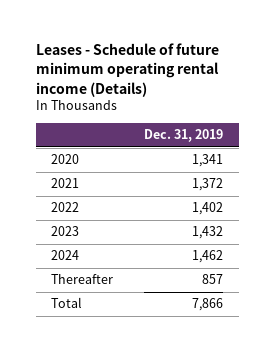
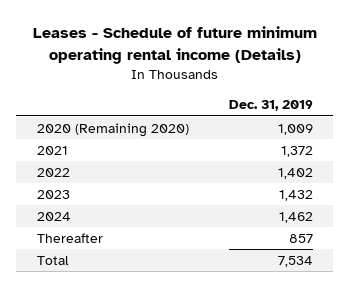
- 2020 | 1,341
+ 2020 (Remaining 2020) | 1,009
- Total | 7,866
+ Total | 7,534

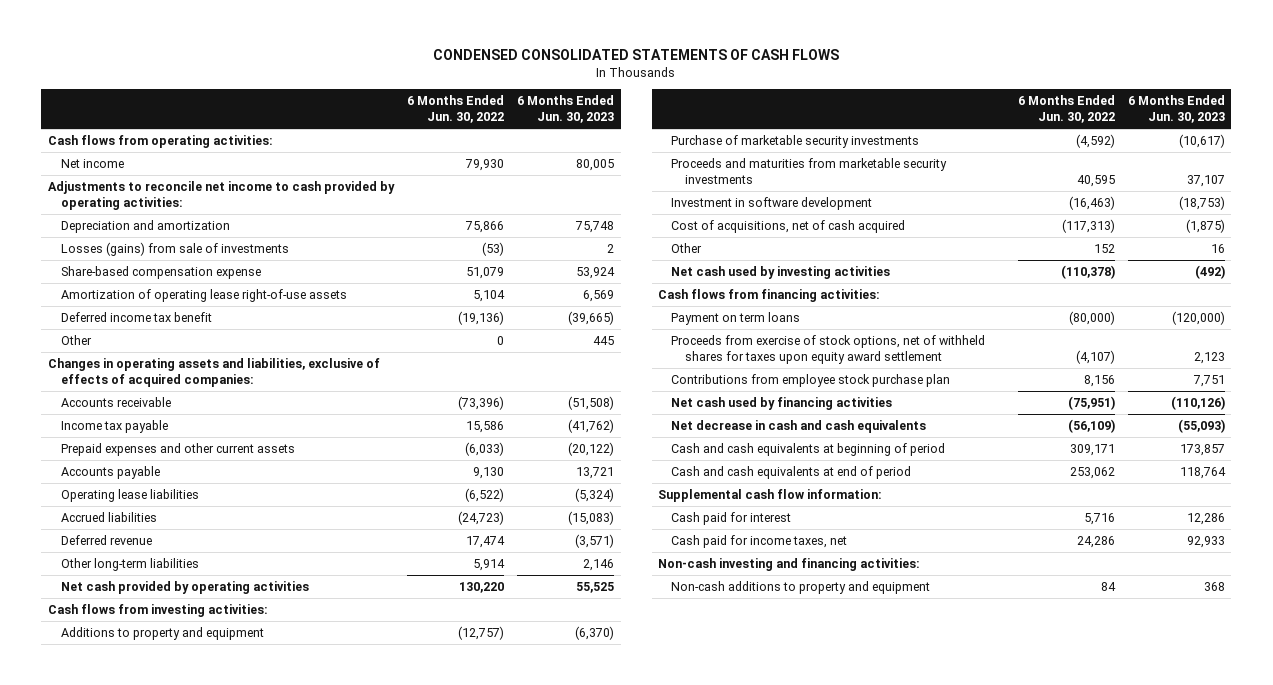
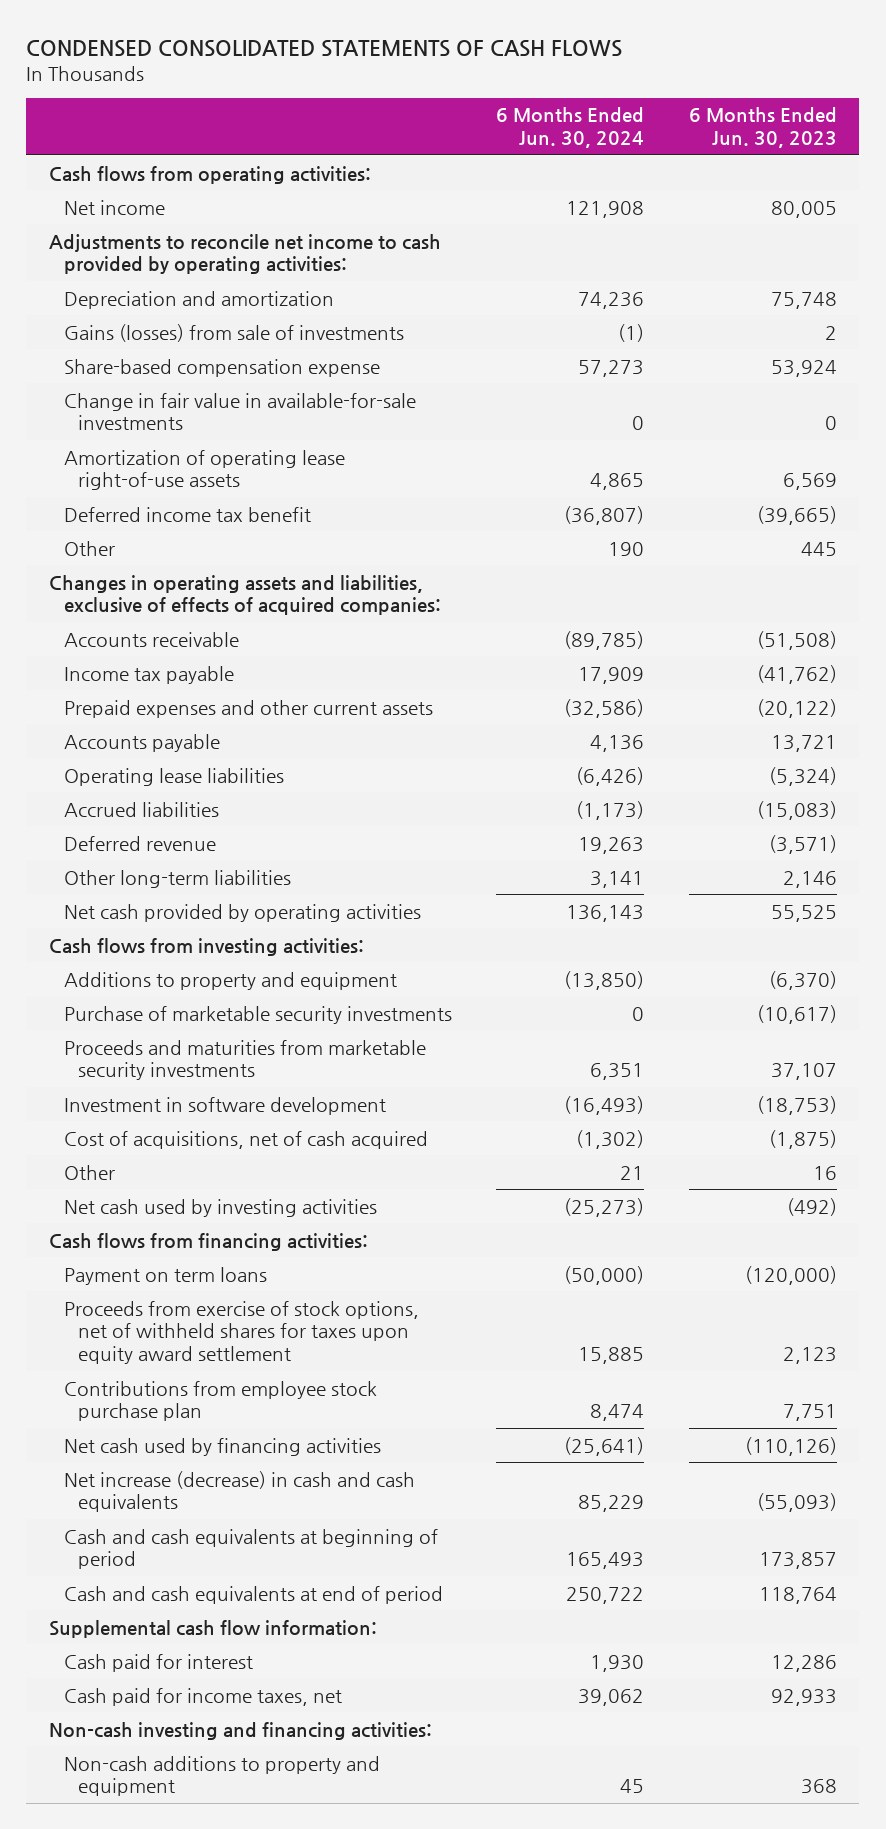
- | 6 Months Ended Jun. 30, 2022 | 6 Months Ended Jun. 30, 2023
+ | 6 Months Ended Jun. 30, 2024 | 6 Months Ended Jun. 30, 2023
- Losses (gains) from sale of investments | (53) | 2
+ Gains (losses) from sale of investments | (1) | 2
+ Change in fair value in available-for-sale investments | 0 | 0
- Net decrease in cash and cash equivalents | (56,109) | (55,093)
+ Net increase (decrease) in cash and cash equivalents | 85,229 | (55,093)

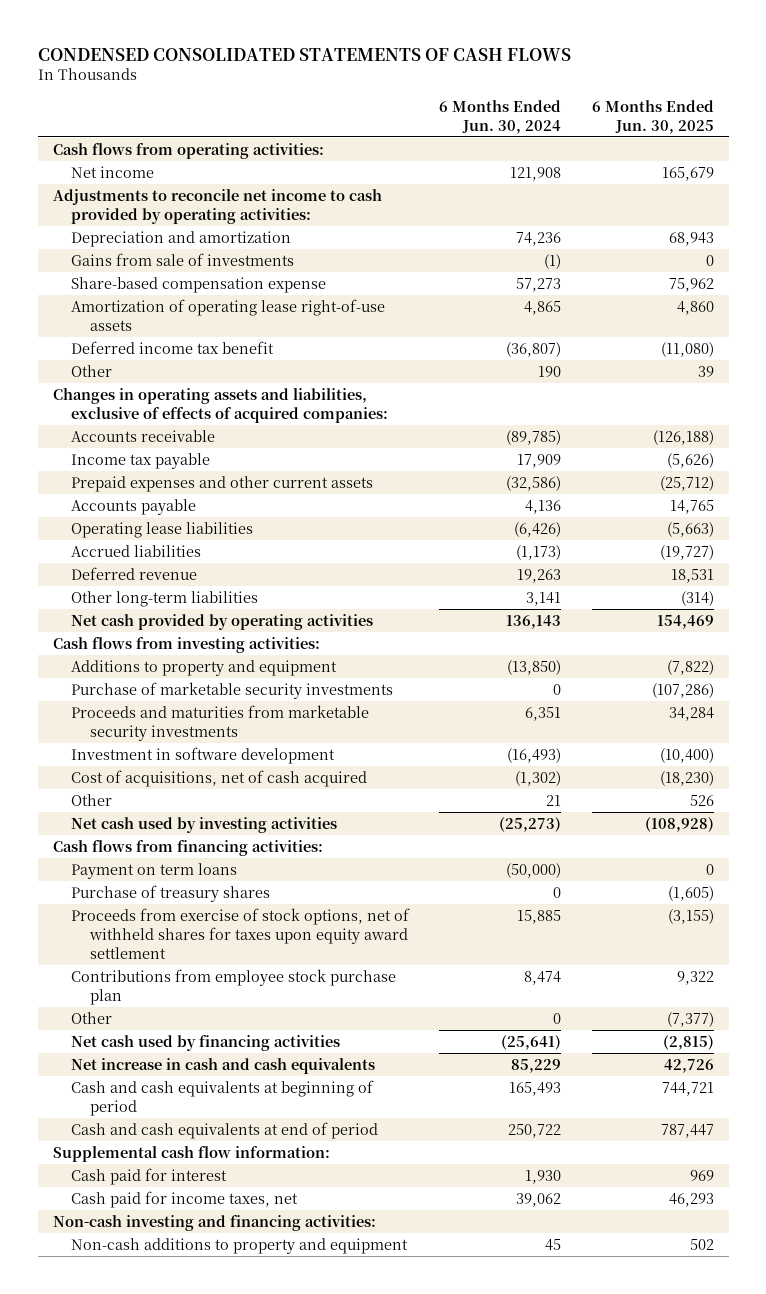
- | 6 Months Ended Jun. 30, 2024 | 6 Months Ended Jun. 30, 2023
+ | 6 Months Ended Jun. 30, 2024 | 6 Months Ended Jun. 30, 2025
- Gains (losses) from sale of investments | (1) | 2
+ Gains from sale of investments | (1) | 0
- Change in fair value in available-for-sale investments | 0 | 0
+ Purchase of treasury shares | 0 | (1,605)
+ Other | 0 | (7,377)
- Net increase (decrease) in cash and cash equivalents | 85,229 | (55,093)
+ Net increase in cash and cash equivalents | 85,229 | 42,726

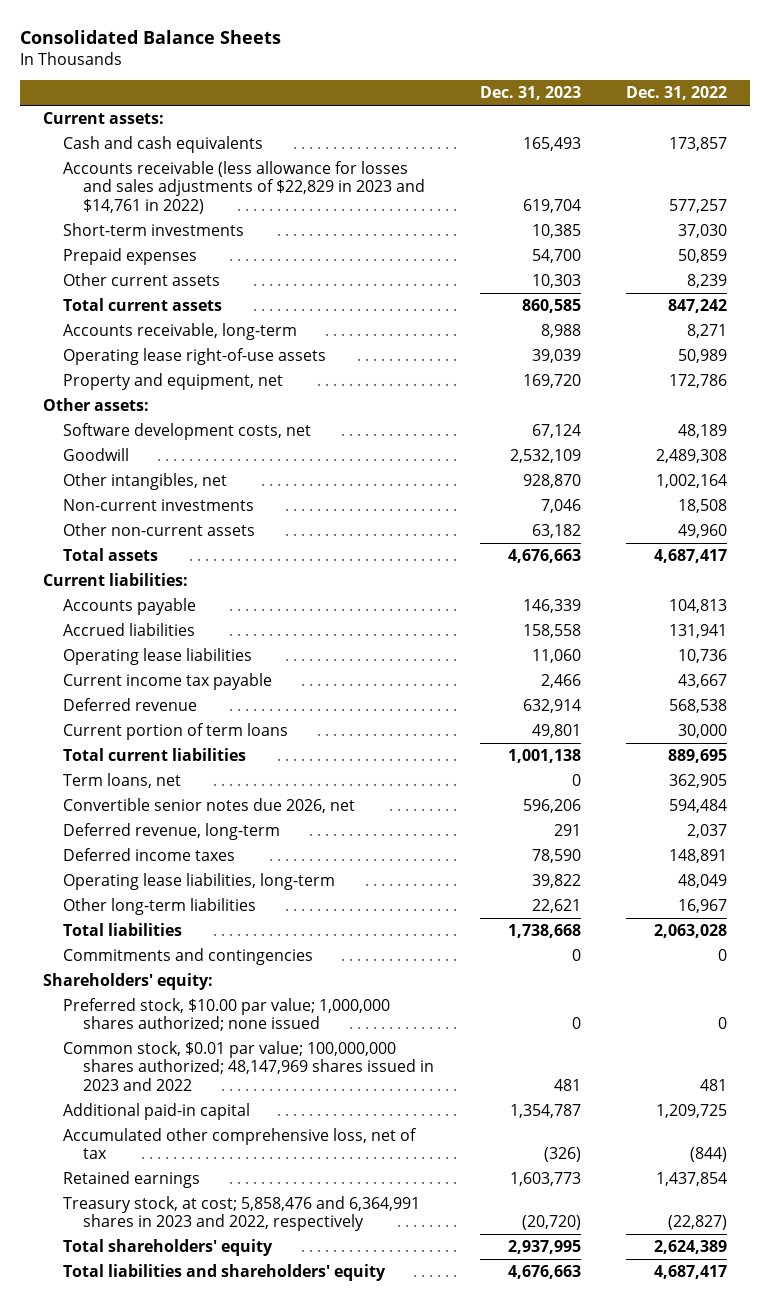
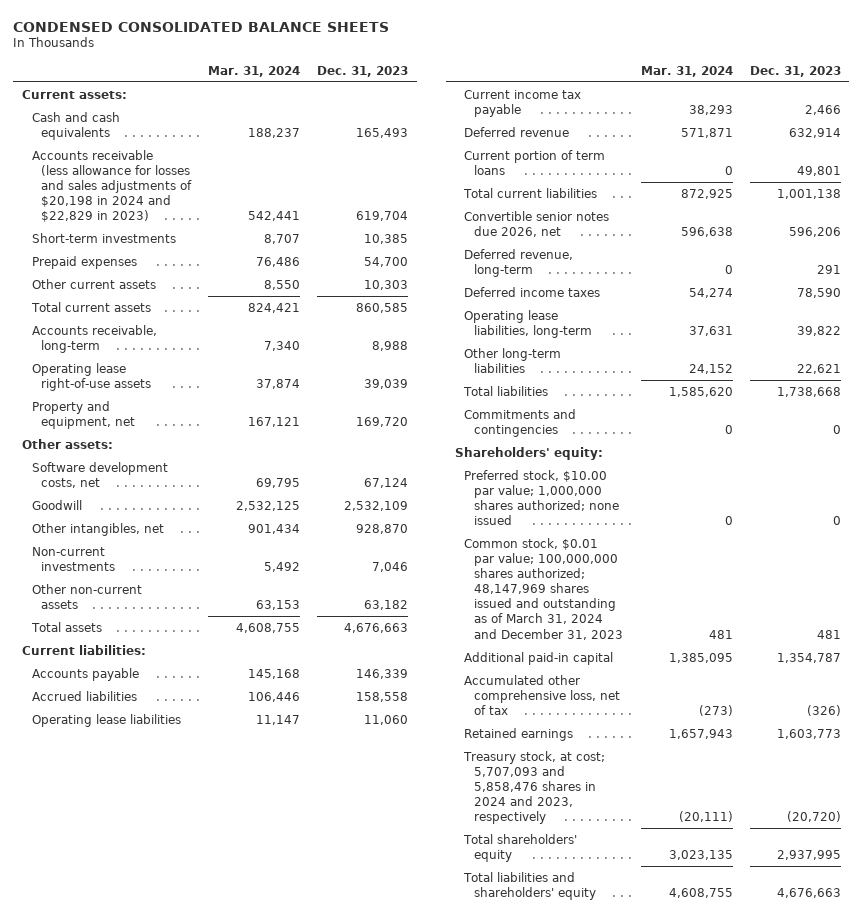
- Consolidated Balance Sheets
+ CONDENSED CONSOLIDATED BALANCE SHEETS
- | Dec. 31, 2023 | Dec. 31, 2022
+ | Mar. 31, 2024 | Dec. 31, 2023
- Accounts receivable (less allowance for losses and sales adjustments of $22,829 in 2023 and $14,761 in 2022) | 619,704 | 577,257
+ Accounts receivable (less allowance for losses and sales adjustments of $20,198 in 2024 and $22,829 in 2023) | 542,441 | 619,704
- Term loans, net | 0 | 362,905
- Common stock, $0.01 par value; 100,000,000 shares authorized; 48,147,969 shares issued in 2023 and 2022 | 481 | 481
+ Common stock, $0.01 par value; 100,000,000 shares authorized; 48,147,969 shares issued and outstanding as of March 31, 2024 and December 31, 2023 | 481 | 481
- Treasury stock, at cost; 5,858,476 and 6,364,991 shares in 2023 and 2022, respectively | (20,720) | (22,827)
+ Treasury stock, at cost; 5,707,093 and 5,858,476 shares in 2024 and 2023, respectively | (20,111) | (20,720)

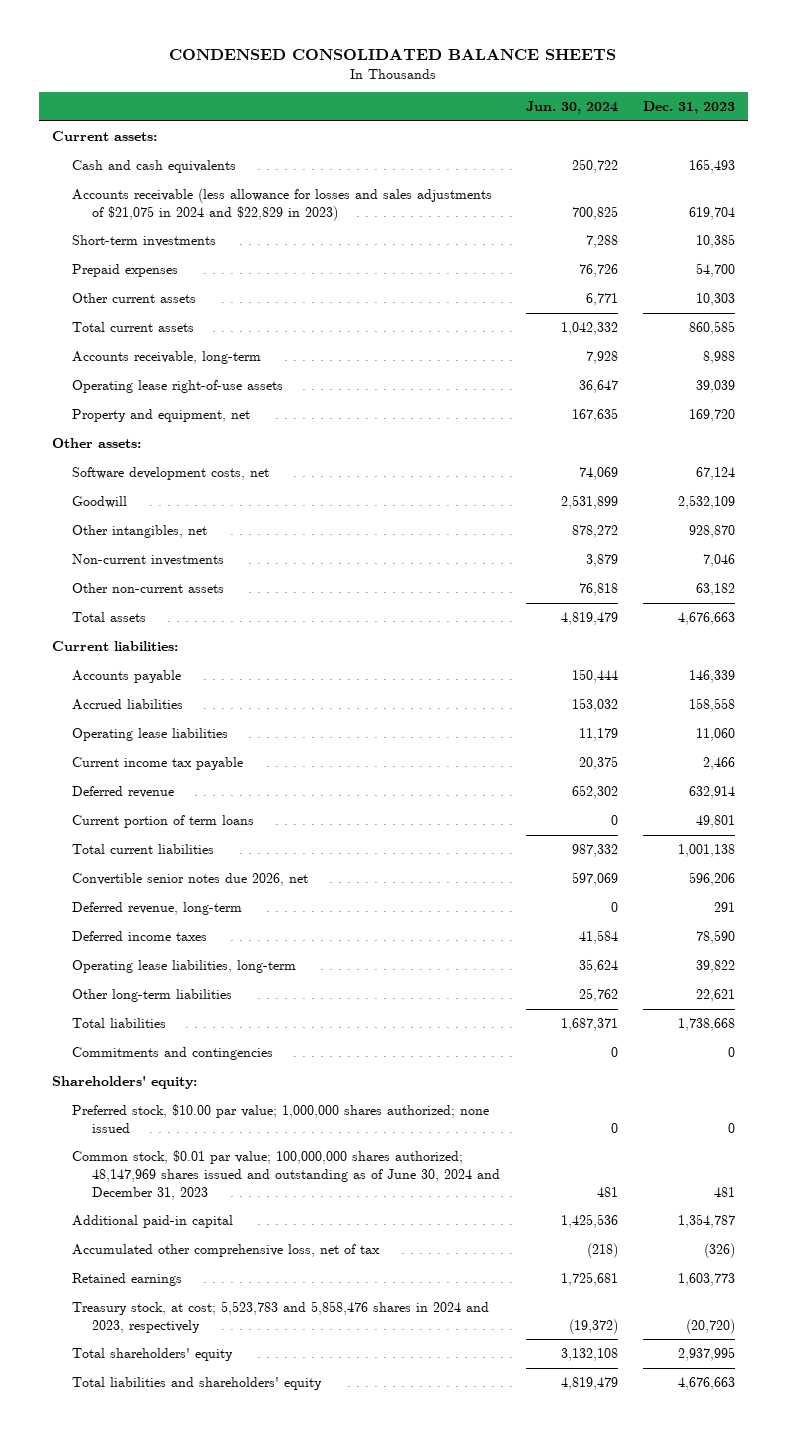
- | Mar. 31, 2024 | Dec. 31, 2023
+ | Jun. 30, 2024 | Dec. 31, 2023
- Accounts receivable (less allowance for losses and sales adjustments of $20,198 in 2024 and $22,829 in 2023) | 542,441 | 619,704
+ Accounts receivable (less allowance for losses and sales adjustments of $21,075 in 2024 and $22,829 in 2023) | 700,825 | 619,704
- Common stock, $0.01 par value; 100,000,000 shares authorized; 48,147,969 shares issued and outstanding as of March 31, 2024 and December 31, 2023 | 481 | 481
+ Common stock, $0.01 par value; 100,000,000 shares authorized; 48,147,969 shares issued and outstanding as of June 30, 2024 and December 31, 2023 | 481 | 481
- Treasury stock, at cost; 5,707,093 and 5,858,476 shares in 2024 and 2023, respectively | (20,111) | (20,720)
+ Treasury stock, at cost; 5,523,783 and 5,858,476 shares in 2024 and 2023, respectively | (19,372) | (20,720)

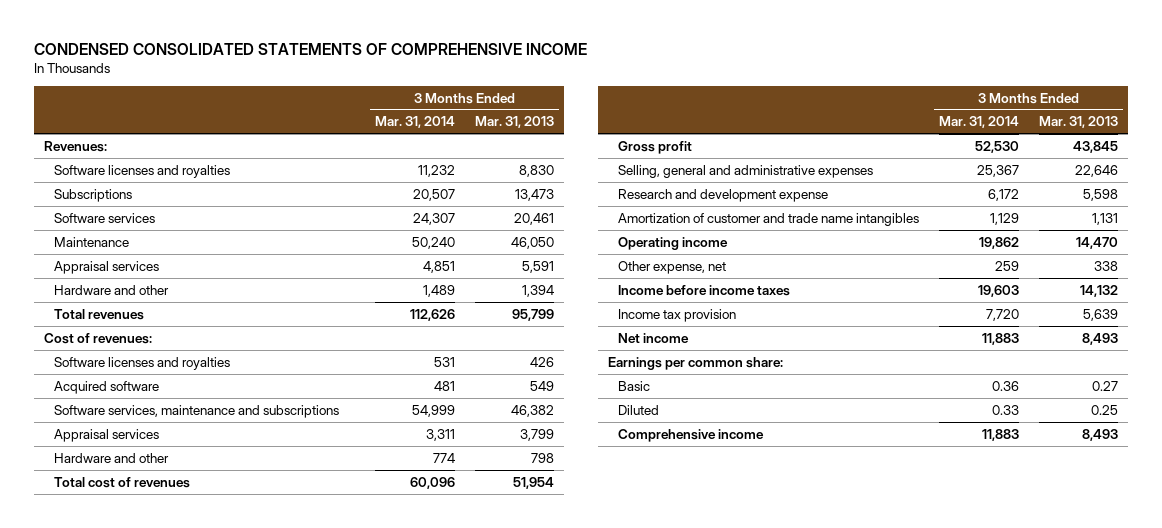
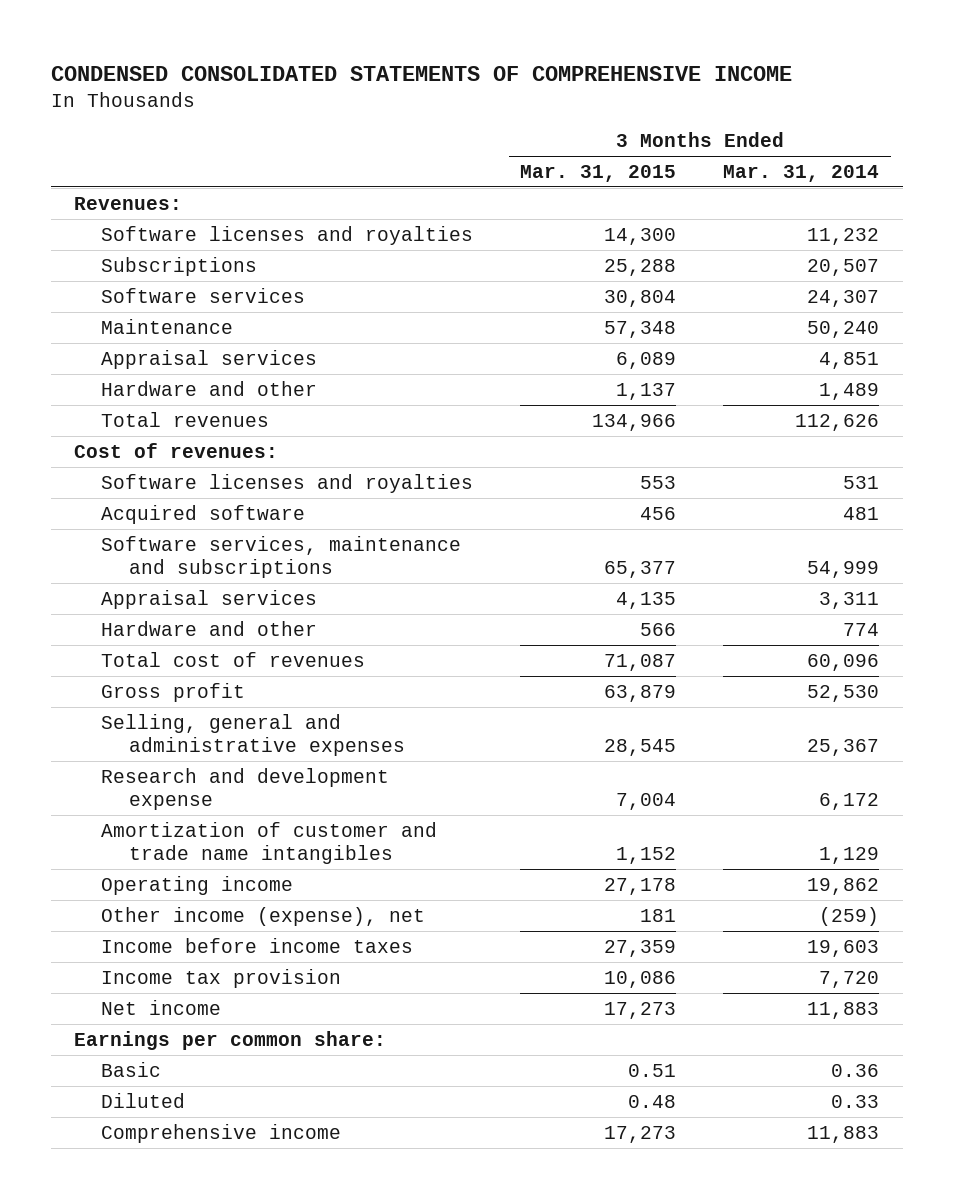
- | 3 Months Ended Mar. 31, 2014 | 3 Months Ended Mar. 31, 2013
+ | 3 Months Ended Mar. 31, 2015 | 3 Months Ended Mar. 31, 2014
- Other expense, net | 259 | 338
+ Other income (expense), net | 181 | (259)

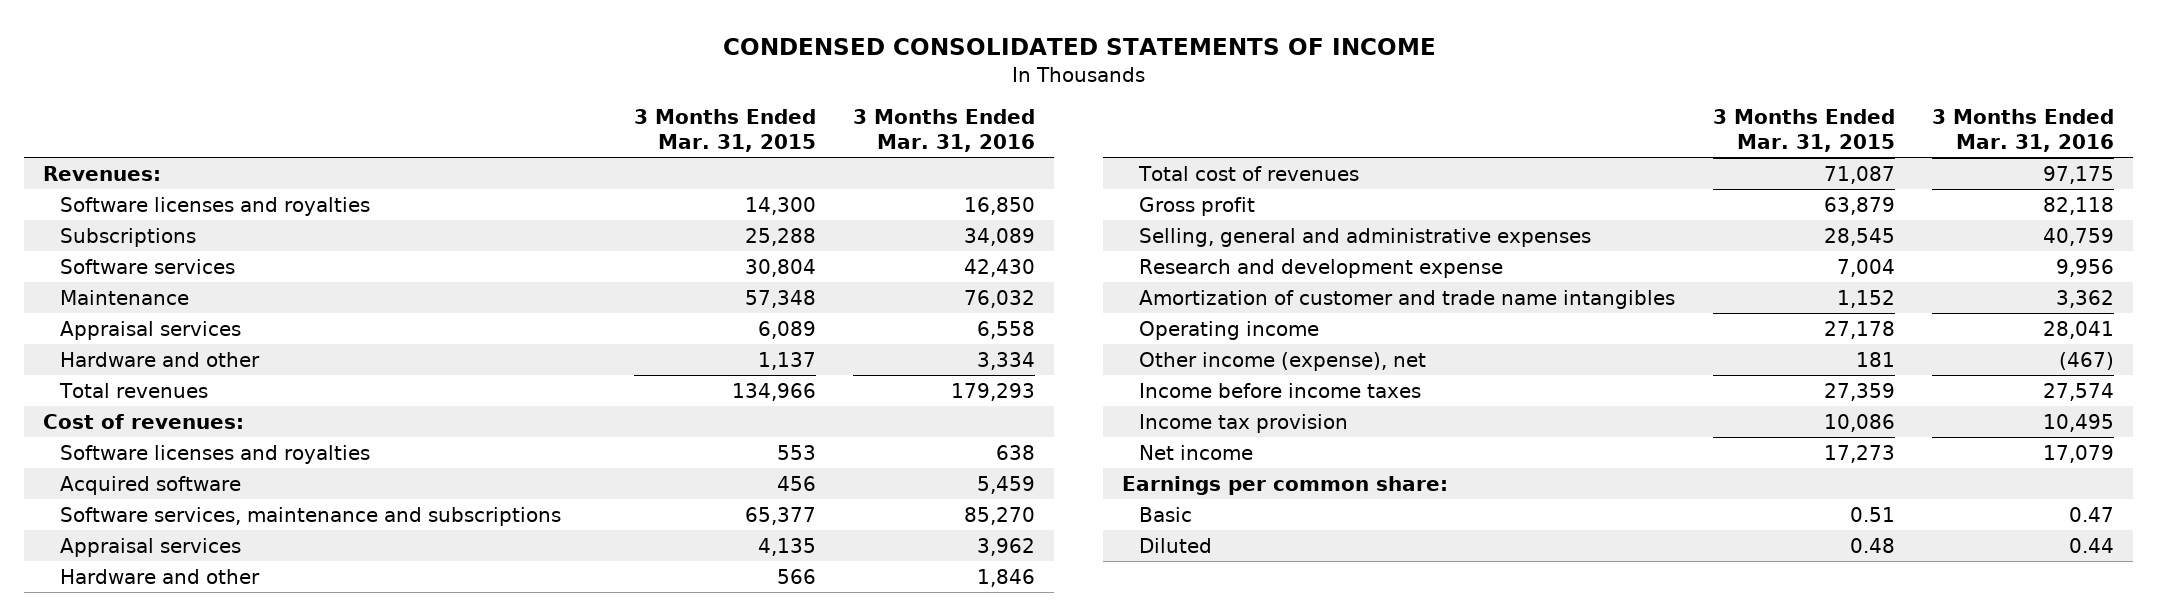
- CONDENSED CONSOLIDATED STATEMENTS OF COMPREHENSIVE INCOME
+ CONDENSED CONSOLIDATED STATEMENTS OF INCOME
- | 3 Months Ended Mar. 31, 2015 | 3 Months Ended Mar. 31, 2014
+ | 3 Months Ended Mar. 31, 2015 | 3 Months Ended Mar. 31, 2016
- Comprehensive income | 17,273 | 11,883

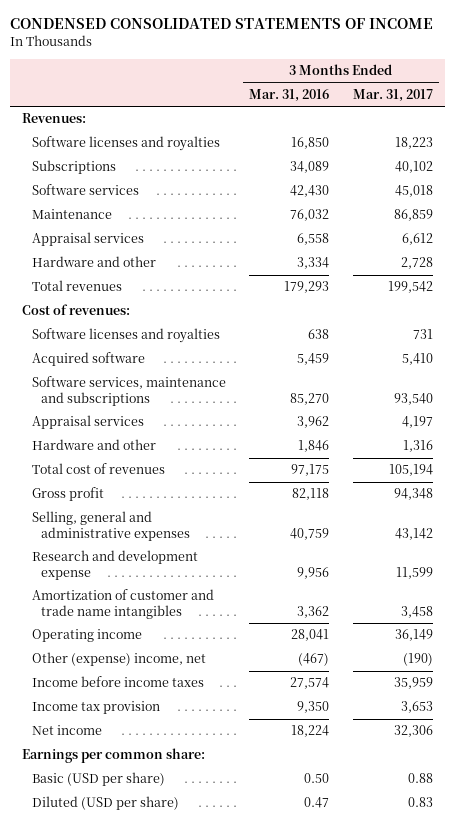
- | 3 Months Ended Mar. 31, 2015 | 3 Months Ended Mar. 31, 2016
+ | 3 Months Ended Mar. 31, 2016 | 3 Months Ended Mar. 31, 2017
- Other income (expense), net | 181 | (467)
+ Other (expense) income, net | (467) | (190)
- Income tax provision | 10,086 | 10,495
- Net income | 17,273 | 17,079
+ Income tax provision | 9,350 | 3,653
+ Net income | 18,224 | 32,306
- Basic | 0.51 | 0.47
- Diluted | 0.48 | 0.44
+ Basic (USD per share) | 0.50 | 0.88
+ Diluted (USD per share) | 0.47 | 0.83

